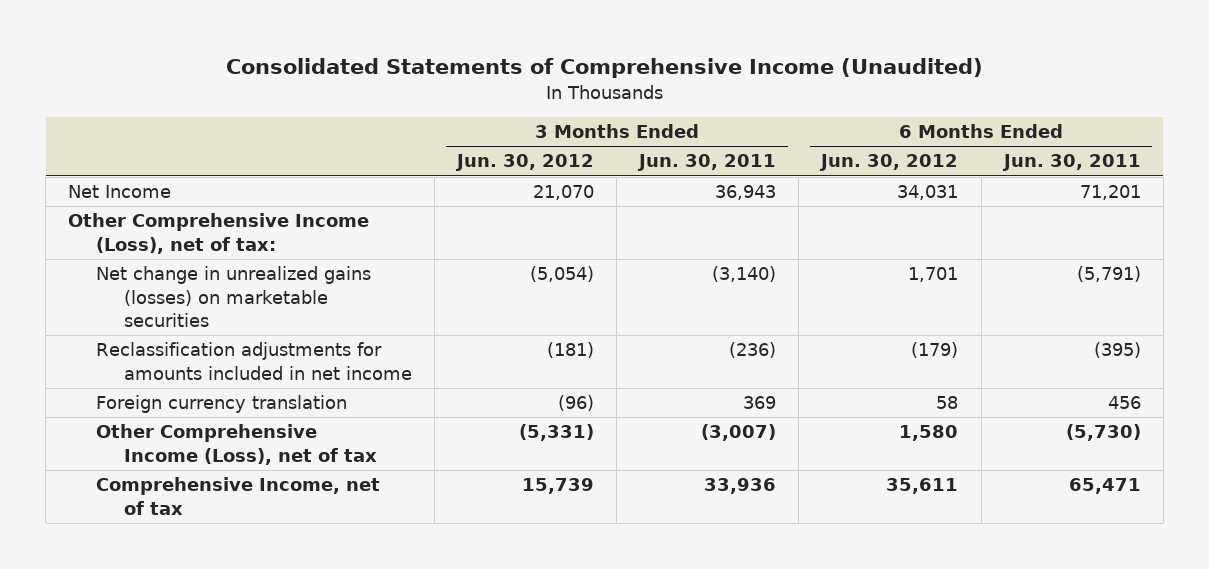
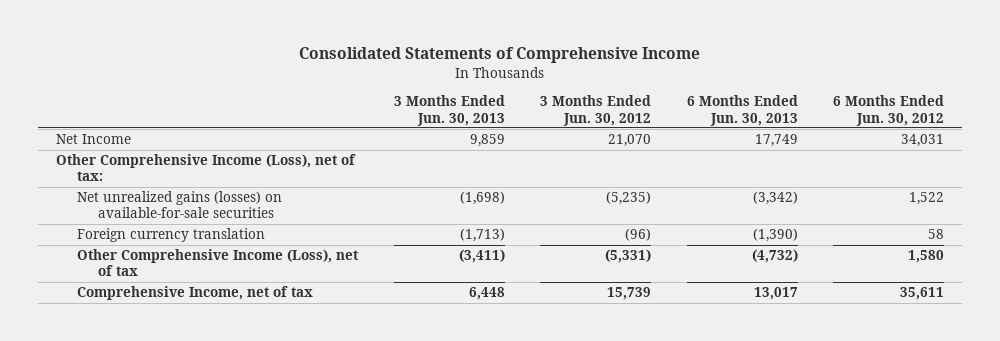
- Consolidated Statements of Comprehensive Income (Unaudited)
+ Consolidated Statements of Comprehensive Income
- | 3 Months Ended Jun. 30, 2012 | 3 Months Ended Jun. 30, 2011 | 6 Months Ended Jun. 30, 2012 | 6 Months Ended Jun. 30, 2011
+ | 3 Months Ended Jun. 30, 2013 | 3 Months Ended Jun. 30, 2012 | 6 Months Ended Jun. 30, 2013 | 6 Months Ended Jun. 30, 2012
- Net change in unrealized gains (losses) on marketable securities | (5,054) | (3,140) | 1,701 | (5,791)
- Reclassification adjustments for amounts included in net income | (181) | (236) | (179) | (395)
+ Net unrealized gains (losses) on available-for-sale securities | (1,698) | (5,235) | (3,342) | 1,522

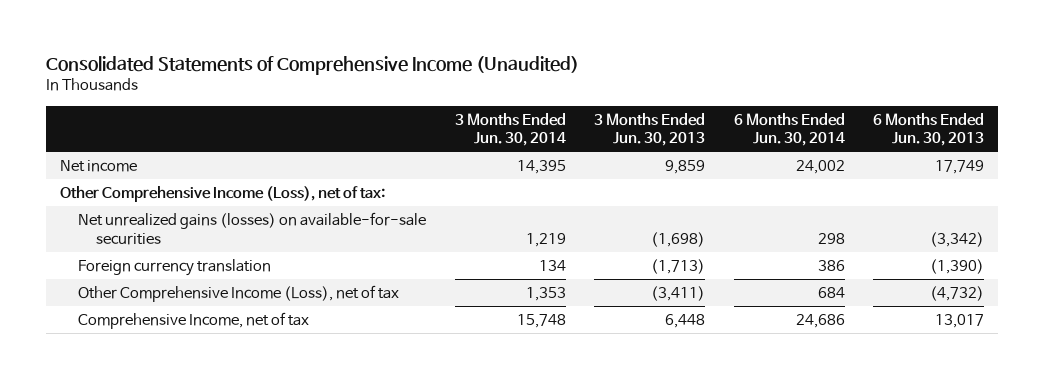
- Consolidated Statements of Comprehensive Income
+ Consolidated Statements of Comprehensive Income (Unaudited)
- | 3 Months Ended Jun. 30, 2013 | 3 Months Ended Jun. 30, 2012 | 6 Months Ended Jun. 30, 2013 | 6 Months Ended Jun. 30, 2012
+ | 3 Months Ended Jun. 30, 2014 | 3 Months Ended Jun. 30, 2013 | 6 Months Ended Jun. 30, 2014 | 6 Months Ended Jun. 30, 2013
- Net Income | 9,859 | 21,070 | 17,749 | 34,031
+ Net income | 14,395 | 9,859 | 24,002 | 17,749

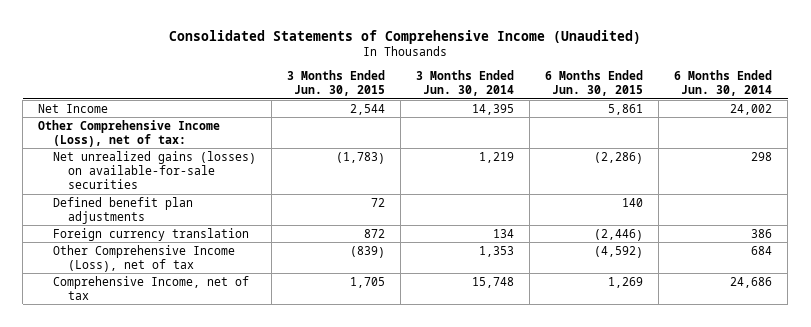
- | 3 Months Ended Jun. 30, 2014 | 3 Months Ended Jun. 30, 2013 | 6 Months Ended Jun. 30, 2014 | 6 Months Ended Jun. 30, 2013
+ | 3 Months Ended Jun. 30, 2015 | 3 Months Ended Jun. 30, 2014 | 6 Months Ended Jun. 30, 2015 | 6 Months Ended Jun. 30, 2014
- Net income | 14,395 | 9,859 | 24,002 | 17,749
+ Net Income | 2,544 | 14,395 | 5,861 | 24,002
+ Defined benefit plan adjustments | 72 | | 140 |

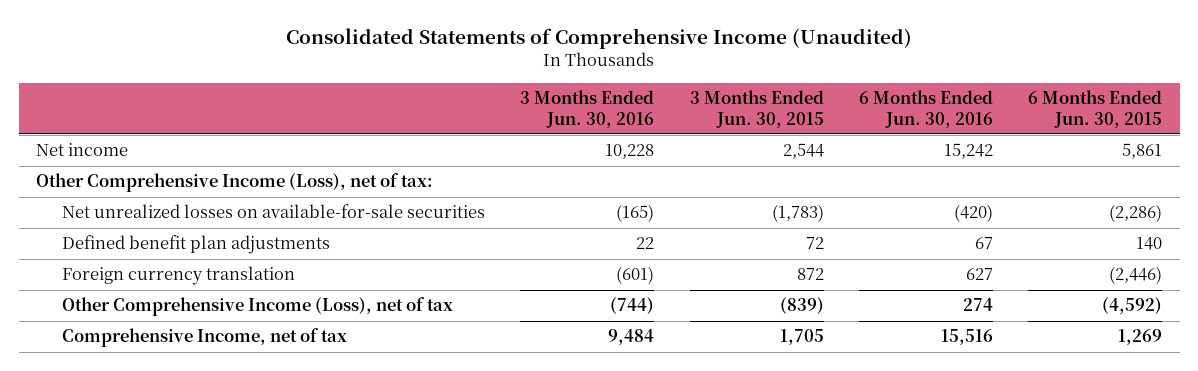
- | 3 Months Ended Jun. 30, 2015 | 3 Months Ended Jun. 30, 2014 | 6 Months Ended Jun. 30, 2015 | 6 Months Ended Jun. 30, 2014
+ | 3 Months Ended Jun. 30, 2016 | 3 Months Ended Jun. 30, 2015 | 6 Months Ended Jun. 30, 2016 | 6 Months Ended Jun. 30, 2015
- Net Income | 2,544 | 14,395 | 5,861 | 24,002
+ Net income | 10,228 | 2,544 | 15,242 | 5,861
- Net unrealized gains (losses) on available-for-sale securities | (1,783) | 1,219 | (2,286) | 298
+ Net unrealized losses on available-for-sale securities | (165) | (1,783) | (420) | (2,286)

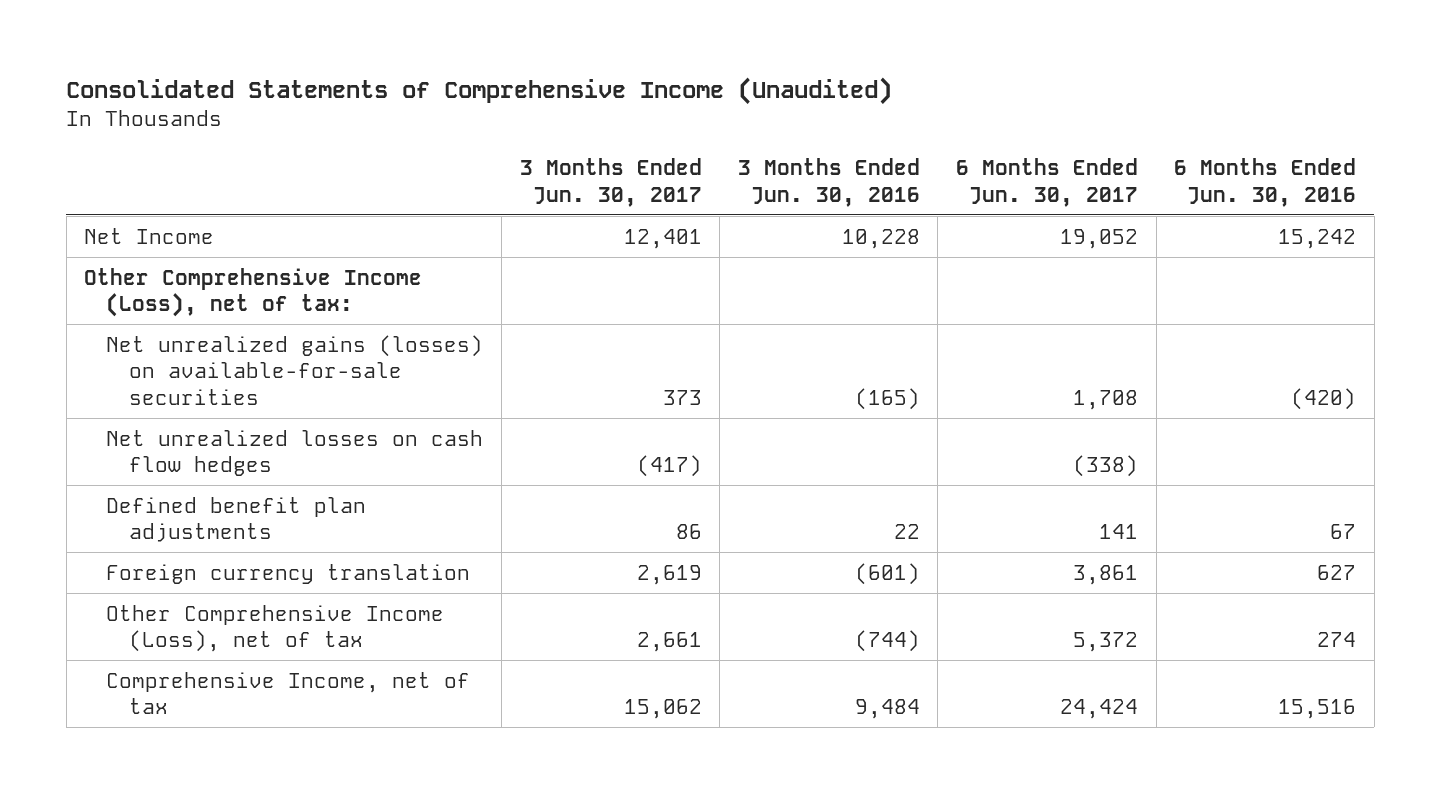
- | 3 Months Ended Jun. 30, 2016 | 3 Months Ended Jun. 30, 2015 | 6 Months Ended Jun. 30, 2016 | 6 Months Ended Jun. 30, 2015
+ | 3 Months Ended Jun. 30, 2017 | 3 Months Ended Jun. 30, 2016 | 6 Months Ended Jun. 30, 2017 | 6 Months Ended Jun. 30, 2016
- Net income | 10,228 | 2,544 | 15,242 | 5,861
+ Net Income | 12,401 | 10,228 | 19,052 | 15,242
- Net unrealized losses on available-for-sale securities | (165) | (1,783) | (420) | (2,286)
+ Net unrealized gains (losses) on available-for-sale securities | 373 | (165) | 1,708 | (420)
+ Net unrealized losses on cash flow hedges | (417) | | (338) |

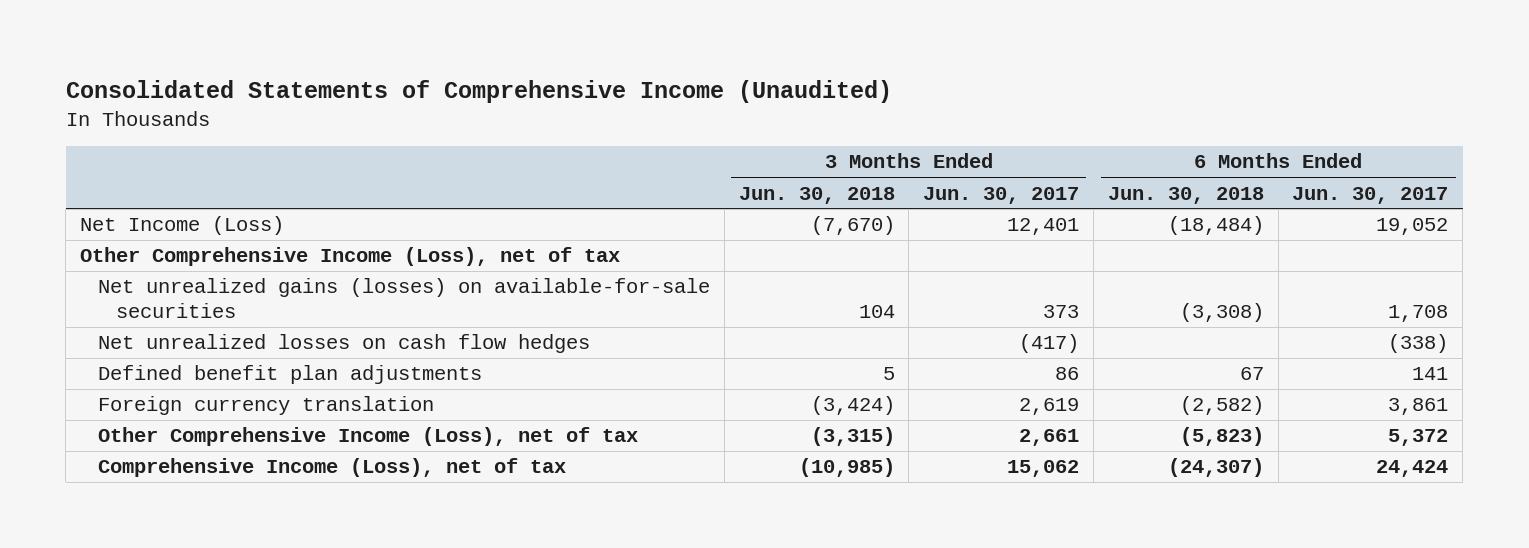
- | 3 Months Ended Jun. 30, 2017 | 3 Months Ended Jun. 30, 2016 | 6 Months Ended Jun. 30, 2017 | 6 Months Ended Jun. 30, 2016
+ | 3 Months Ended Jun. 30, 2018 | 3 Months Ended Jun. 30, 2017 | 6 Months Ended Jun. 30, 2018 | 6 Months Ended Jun. 30, 2017
- Net Income | 12,401 | 10,228 | 19,052 | 15,242
- Other Comprehensive Income (Loss), net of tax:
+ Net Income (Loss) | (7,670) | 12,401 | (18,484) | 19,052
+ Other Comprehensive Income (Loss), net of tax
- Comprehensive Income, net of tax | 15,062 | 9,484 | 24,424 | 15,516
+ Comprehensive Income (Loss), net of tax | (10,985) | 15,062 | (24,307) | 24,424

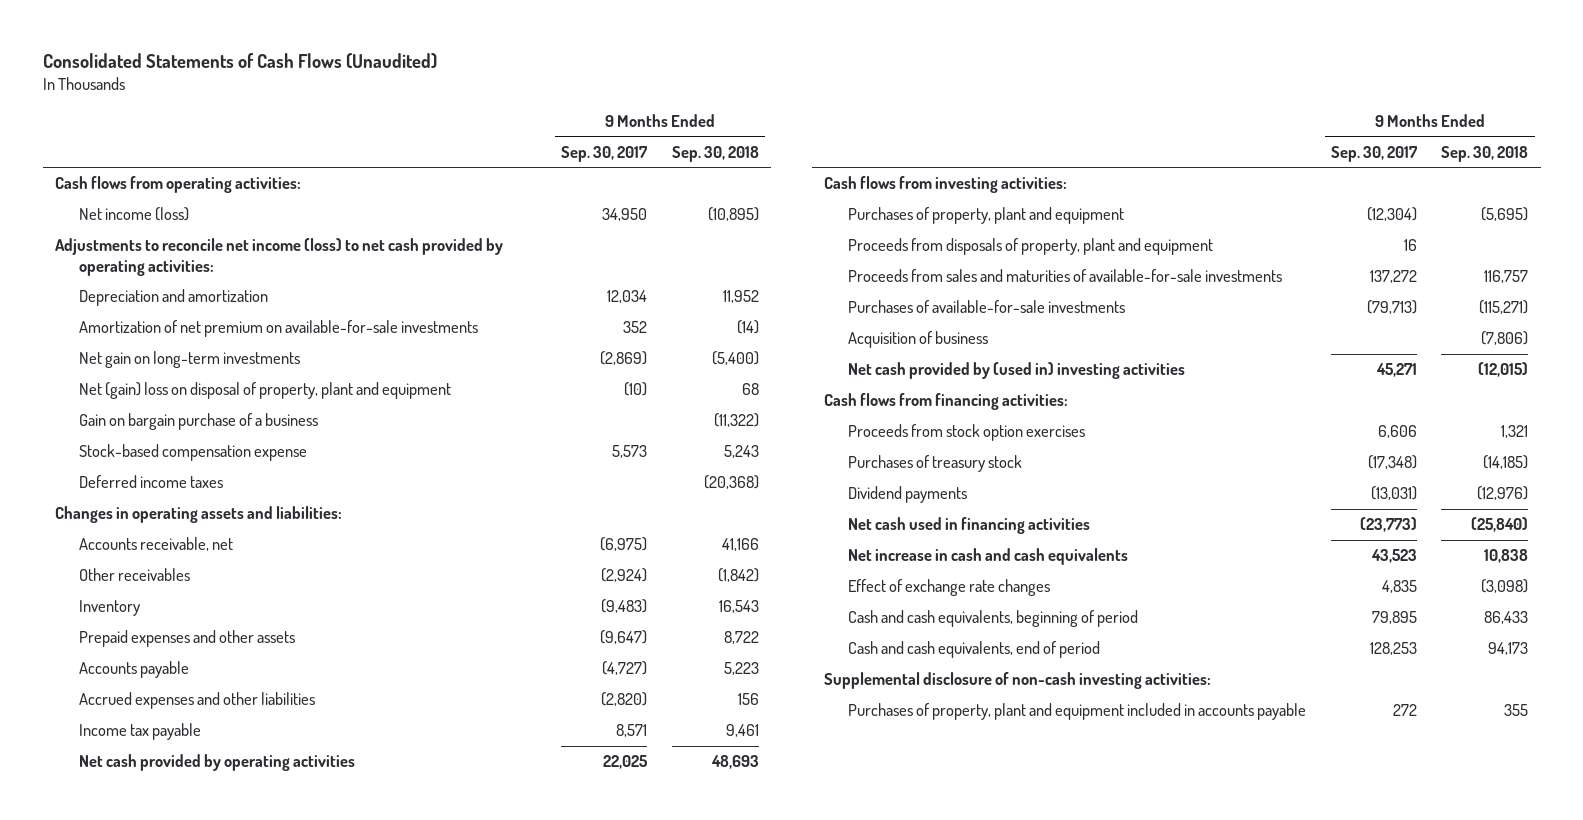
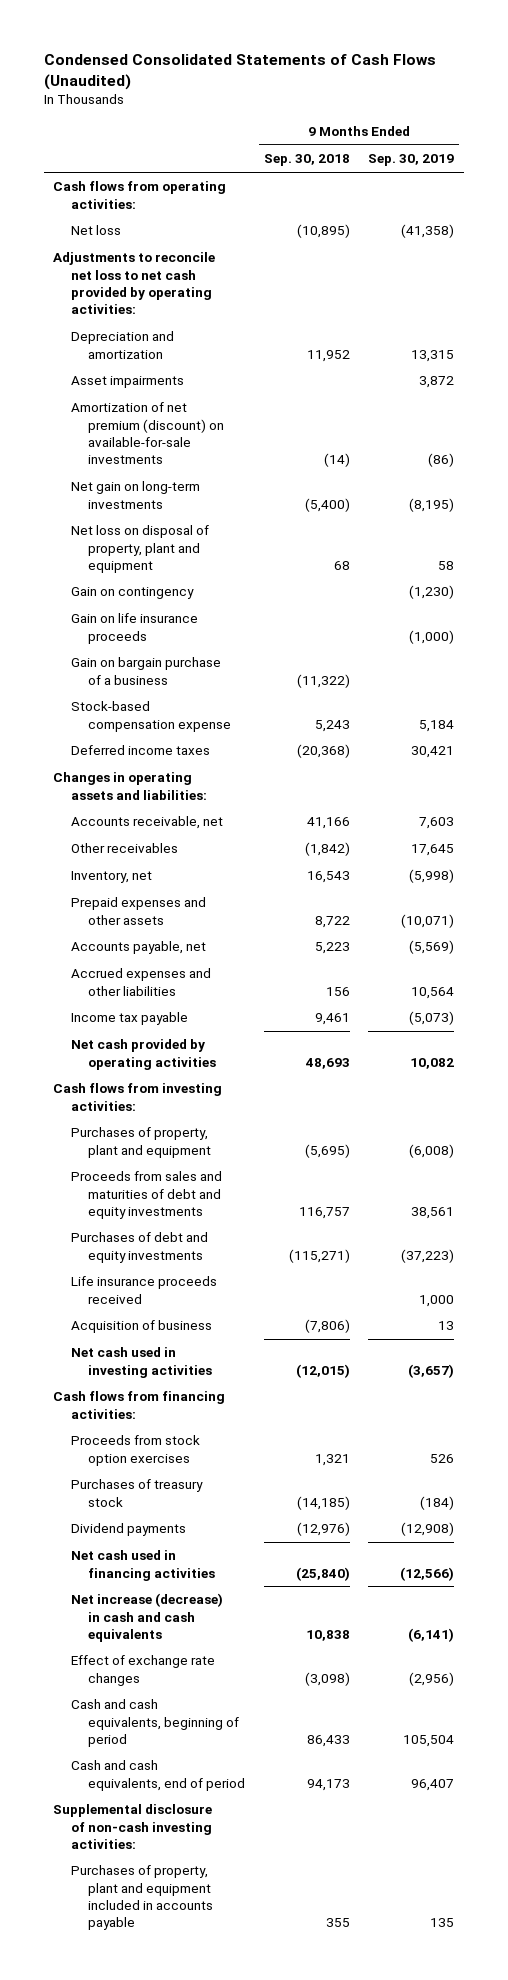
- Consolidated Statements of Cash Flows (Unaudited)
+ Condensed Consolidated Statements of Cash Flows (Unaudited)
- | 9 Months Ended Sep. 30, 2017 | 9 Months Ended Sep. 30, 2018
+ | 9 Months Ended Sep. 30, 2018 | 9 Months Ended Sep. 30, 2019
- Net income (loss) | 34,950 | (10,895)
- Adjustments to reconcile net income (loss) to net cash provided by operating activities:
+ Net loss | (10,895) | (41,358)
+ Adjustments to reconcile net loss to net cash provided by operating activities:
- Amortization of net premium on available-for-sale investments | 352 | (14)
+ Asset impairments | | 3,872
+ Amortization of net premium (discount) on available-for-sale investments | (14) | (86)
- Net (gain) loss on disposal of property, plant and equipment | (10) | 68
+ Net loss on disposal of property, plant and equipment | 68 | 58
+ Gain on contingency | | (1,230)
+ Gain on life insurance proceeds | | (1,000)
- Inventory | (9,483) | 16,543
+ Inventory, net | 16,543 | (5,998)
- Accounts payable | (4,727) | 5,223
+ Accounts payable, net | 5,223 | (5,569)
- Proceeds from disposals of property, plant and equipment | 16 |
- Proceeds from sales and maturities of available-for-sale investments | 137,272 | 116,757
- Purchases of available-for-sale investments | (79,713) | (115,271)
+ Proceeds from sales and maturities of debt and equity investments | 116,757 | 38,561
+ Purchases of debt and equity investments | (115,271) | (37,223)
+ Life insurance proceeds received | | 1,000
- Net cash provided by (used in) investing activities | 45,271 | (12,015)
+ Net cash used in investing activities | (12,015) | (3,657)
- Net increase in cash and cash equivalents | 43,523 | 10,838
+ Net increase (decrease) in cash and cash equivalents | 10,838 | (6,141)

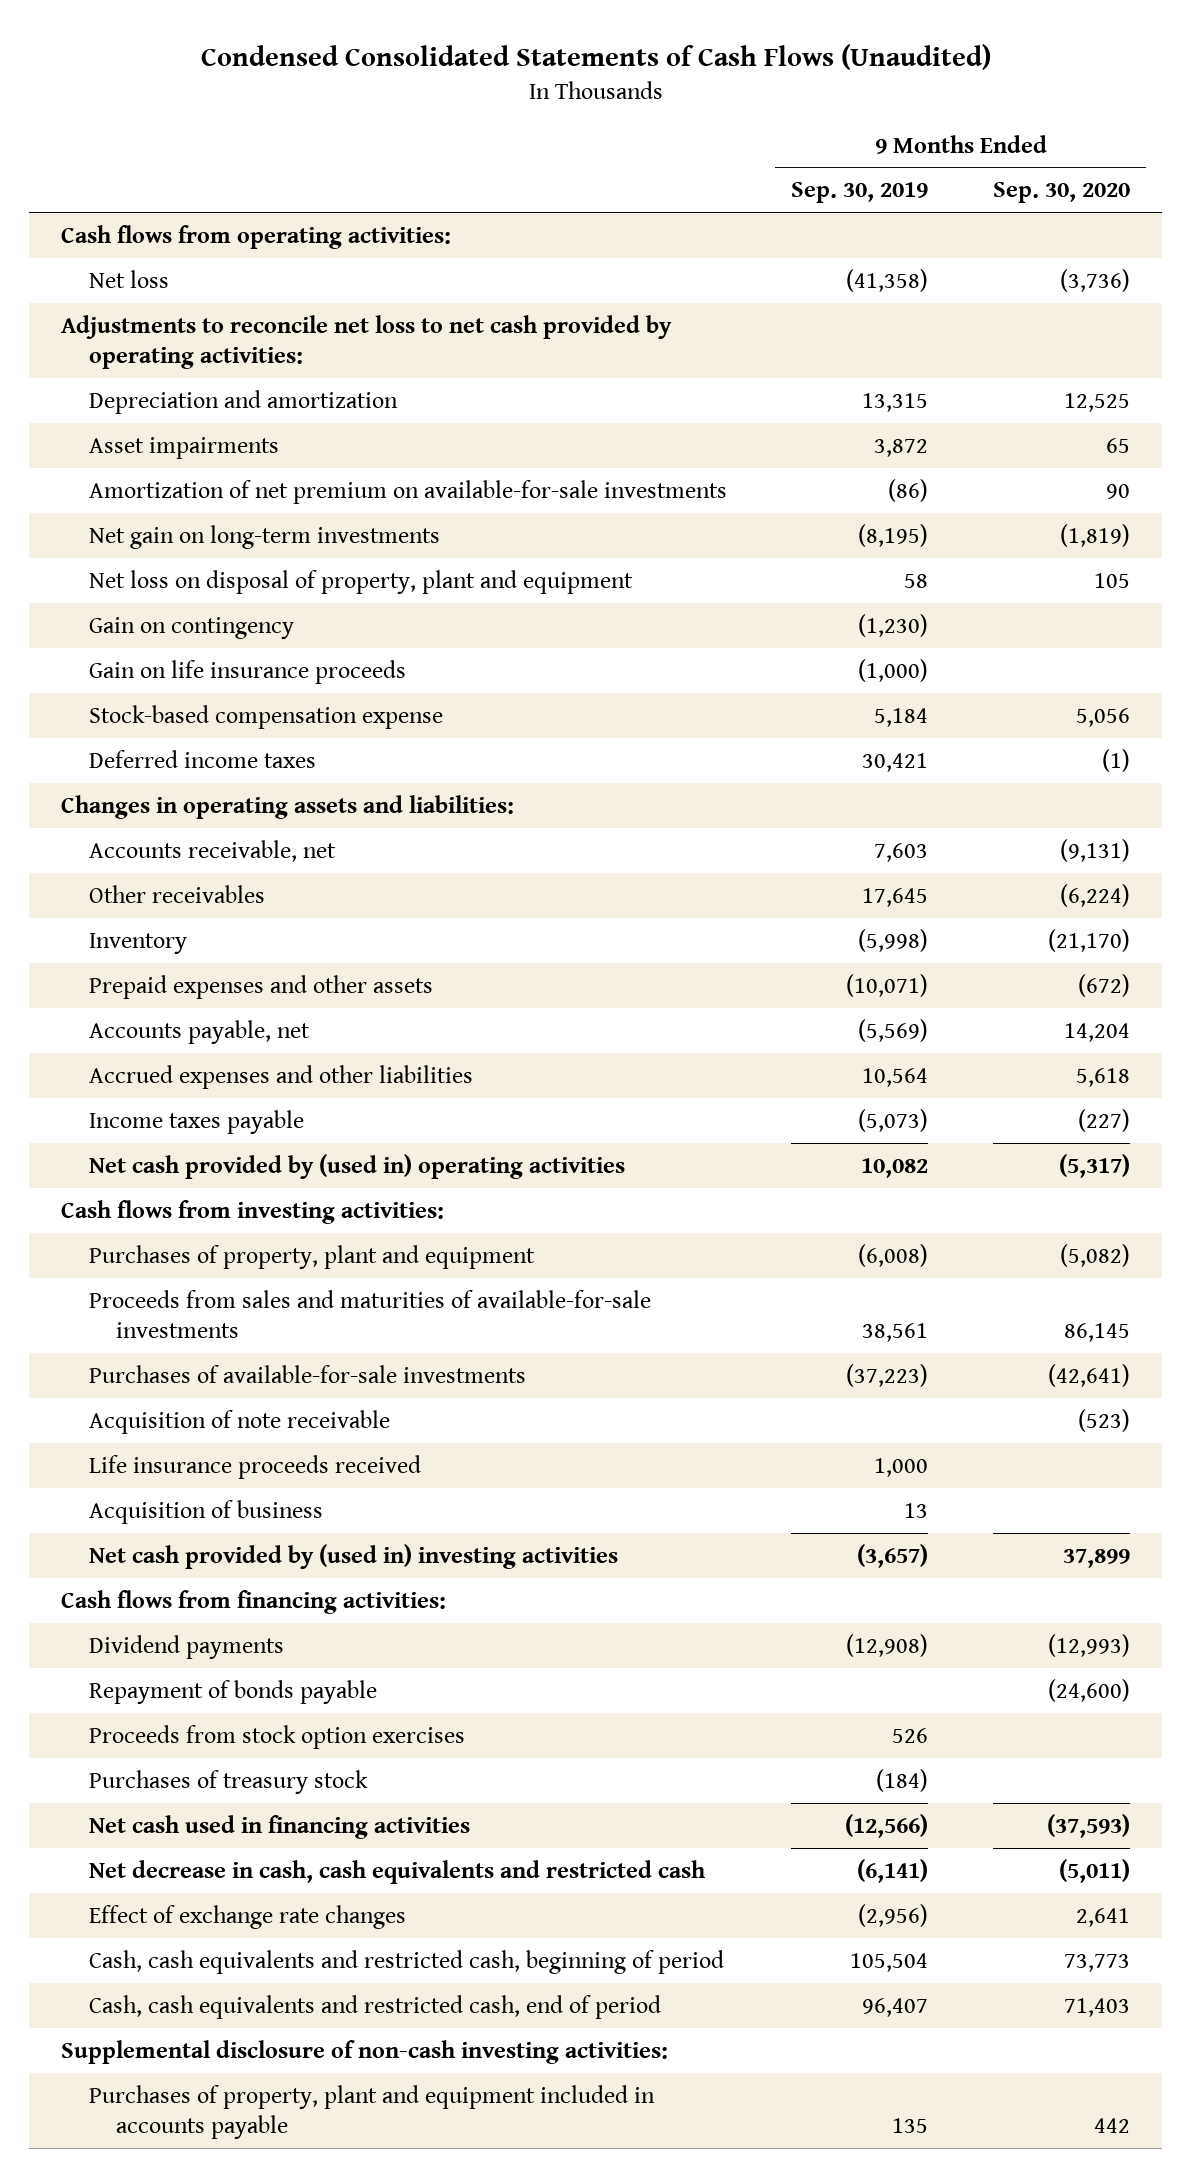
- | 9 Months Ended Sep. 30, 2018 | 9 Months Ended Sep. 30, 2019
+ | 9 Months Ended Sep. 30, 2019 | 9 Months Ended Sep. 30, 2020
- Amortization of net premium (discount) on available-for-sale investments | (14) | (86)
+ Amortization of net premium on available-for-sale investments | (86) | 90
- Gain on bargain purchase of a business | (11,322) |
- Inventory, net | 16,543 | (5,998)
+ Inventory | (5,998) | (21,170)
- Income tax payable | 9,461 | (5,073)
- Net cash provided by operating activities | 48,693 | 10,082
+ Income taxes payable | (5,073) | (227)
+ Net cash provided by (used in) operating activities | 10,082 | (5,317)
- Proceeds from sales and maturities of debt and equity investments | 116,757 | 38,561
- Purchases of debt and equity investments | (115,271) | (37,223)
+ Proceeds from sales and maturities of available-for-sale investments | 38,561 | 86,145
+ Purchases of available-for-sale investments | (37,223) | (42,641)
+ Acquisition of note receivable | | (523)
- Net cash used in investing activities | (12,015) | (3,657)
+ Net cash provided by (used in) investing activities | (3,657) | 37,899
moved up: Dividend payments | (12,908) | (12,993)
+ Repayment of bonds payable | | (24,600)
- Net increase (decrease) in cash and cash equivalents | 10,838 | (6,141)
+ Net decrease in cash, cash equivalents and restricted cash | (6,141) | (5,011)
- Cash and cash equivalents, beginning of period | 86,433 | 105,504
- Cash and cash equivalents, end of period | 94,173 | 96,407
+ Cash, cash equivalents and restricted cash, beginning of period | 105,504 | 73,773
+ Cash, cash equivalents and restricted cash, end of period | 96,407 | 71,403

